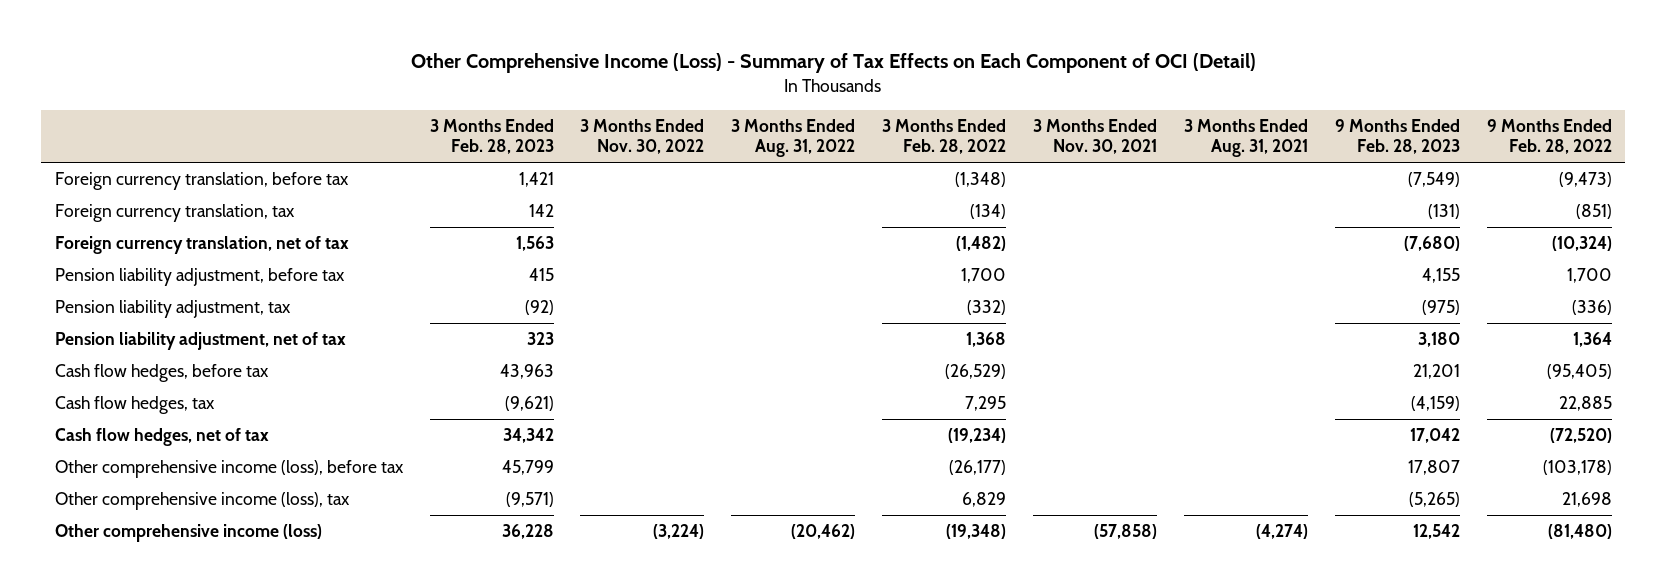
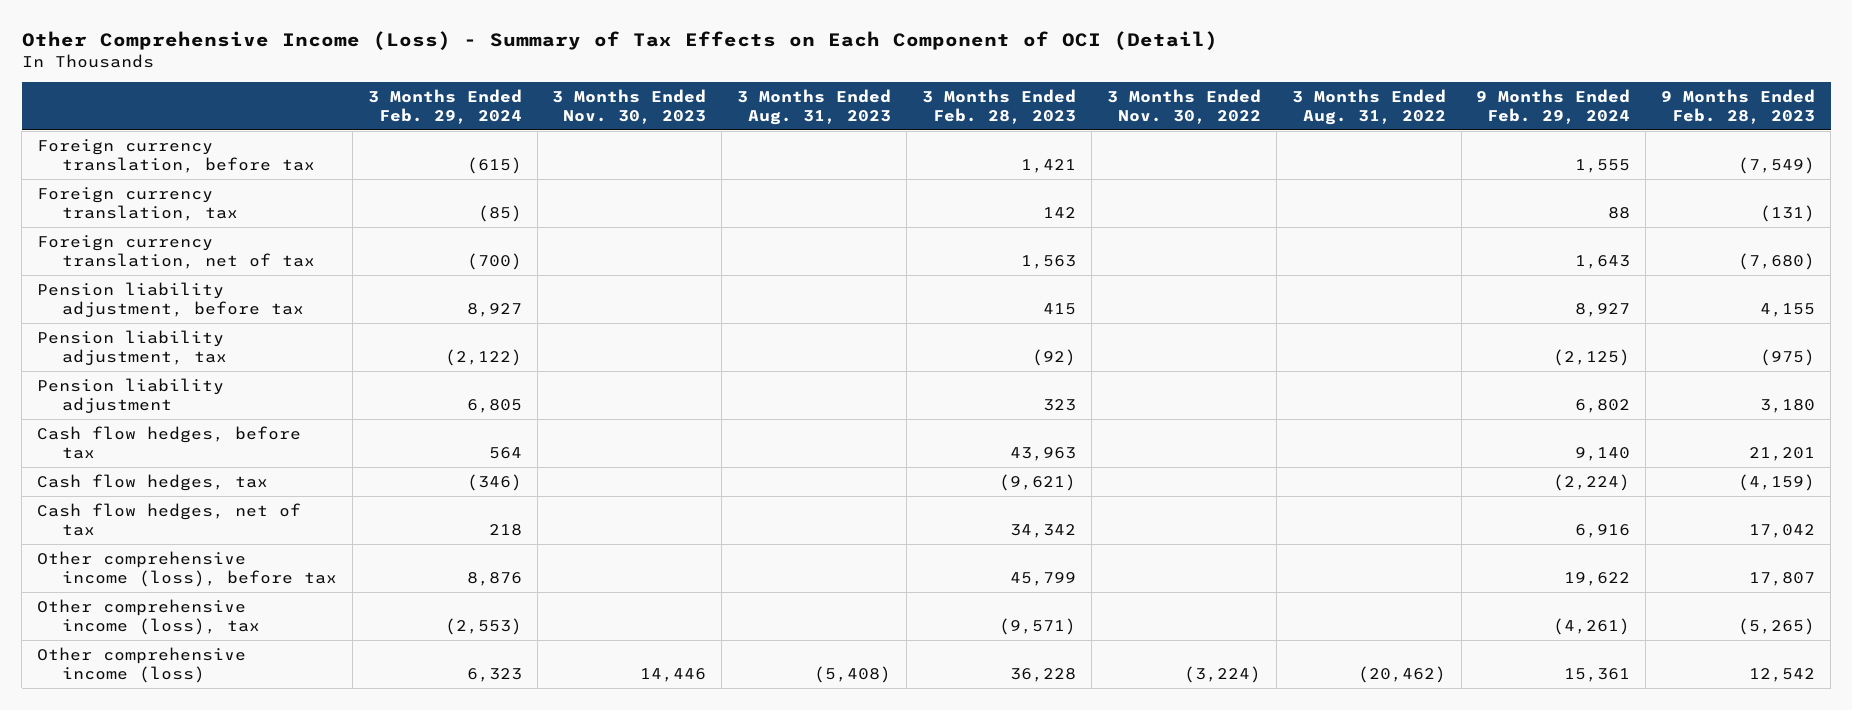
- | 3 Months Ended Feb. 28, 2023 | 3 Months Ended Nov. 30, 2022 | 3 Months Ended Aug. 31, 2022 | 3 Months Ended Feb. 28, 2022 | 3 Months Ended Nov. 30, 2021 | 3 Months Ended Aug. 31, 2021 | 9 Months Ended Feb. 28, 2023 | 9 Months Ended Feb. 28, 2022
+ | 3 Months Ended Feb. 29, 2024 | 3 Months Ended Nov. 30, 2023 | 3 Months Ended Aug. 31, 2023 | 3 Months Ended Feb. 28, 2023 | 3 Months Ended Nov. 30, 2022 | 3 Months Ended Aug. 31, 2022 | 9 Months Ended Feb. 29, 2024 | 9 Months Ended Feb. 28, 2023
- Pension liability adjustment, net of tax | 323 | | | 1,368 | | | 3,180 | 1,364
+ Pension liability adjustment | 6,805 | | | 323 | | | 6,802 | 3,180

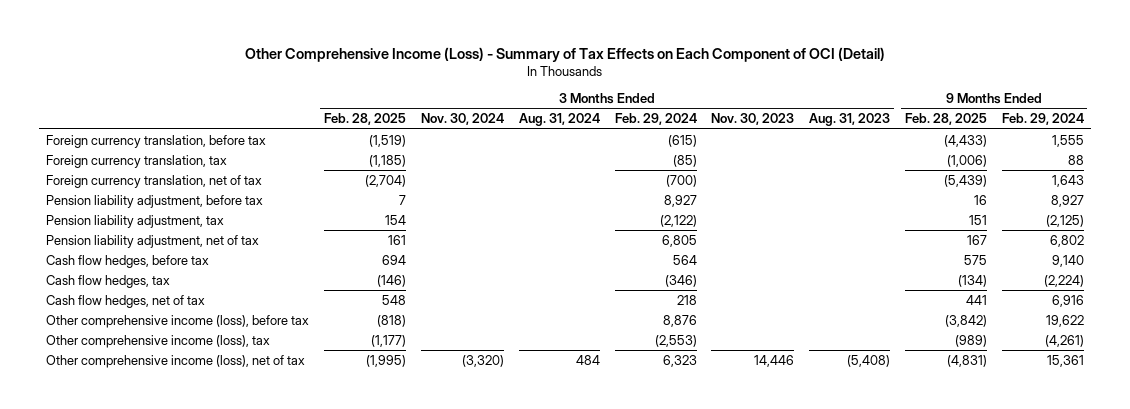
- | 3 Months Ended Feb. 29, 2024 | 3 Months Ended Nov. 30, 2023 | 3 Months Ended Aug. 31, 2023 | 3 Months Ended Feb. 28, 2023 | 3 Months Ended Nov. 30, 2022 | 3 Months Ended Aug. 31, 2022 | 9 Months Ended Feb. 29, 2024 | 9 Months Ended Feb. 28, 2023
+ | 3 Months Ended Feb. 28, 2025 | 3 Months Ended Nov. 30, 2024 | 3 Months Ended Aug. 31, 2024 | 3 Months Ended Feb. 29, 2024 | 3 Months Ended Nov. 30, 2023 | 3 Months Ended Aug. 31, 2023 | 9 Months Ended Feb. 28, 2025 | 9 Months Ended Feb. 29, 2024
- Pension liability adjustment | 6,805 | | | 323 | | | 6,802 | 3,180
+ Pension liability adjustment, net of tax | 161 | | | 6,805 | | | 167 | 6,802
- Other comprehensive income (loss) | 6,323 | 14,446 | (5,408) | 36,228 | (3,224) | (20,462) | 15,361 | 12,542
+ Other comprehensive income (loss), net of tax | (1,995) | (3,320) | 484 | 6,323 | 14,446 | (5,408) | (4,831) | 15,361

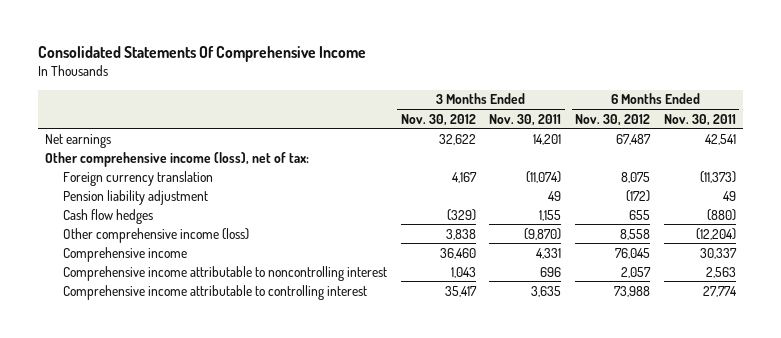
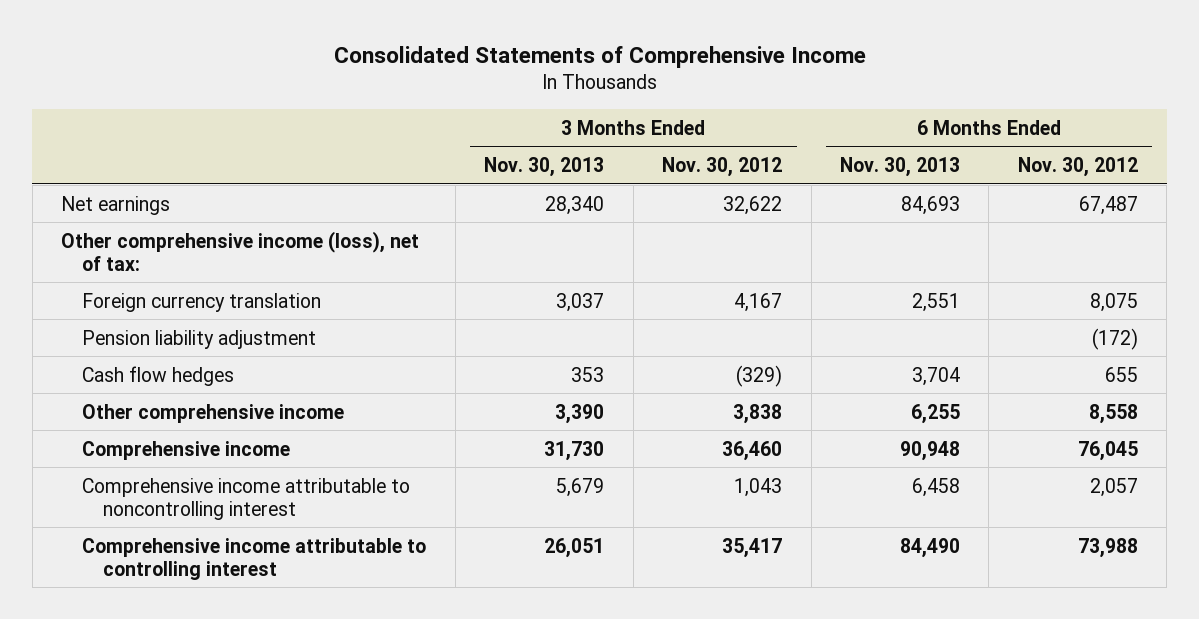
- Consolidated Statements Of Comprehensive Income
+ Consolidated Statements of Comprehensive Income
- | 3 Months Ended Nov. 30, 2012 | 3 Months Ended Nov. 30, 2011 | 6 Months Ended Nov. 30, 2012 | 6 Months Ended Nov. 30, 2011
+ | 3 Months Ended Nov. 30, 2013 | 3 Months Ended Nov. 30, 2012 | 6 Months Ended Nov. 30, 2013 | 6 Months Ended Nov. 30, 2012
- Other comprehensive income (loss) | 3,838 | (9,870) | 8,558 | (12,204)
+ Other comprehensive income | 3,390 | 3,838 | 6,255 | 8,558

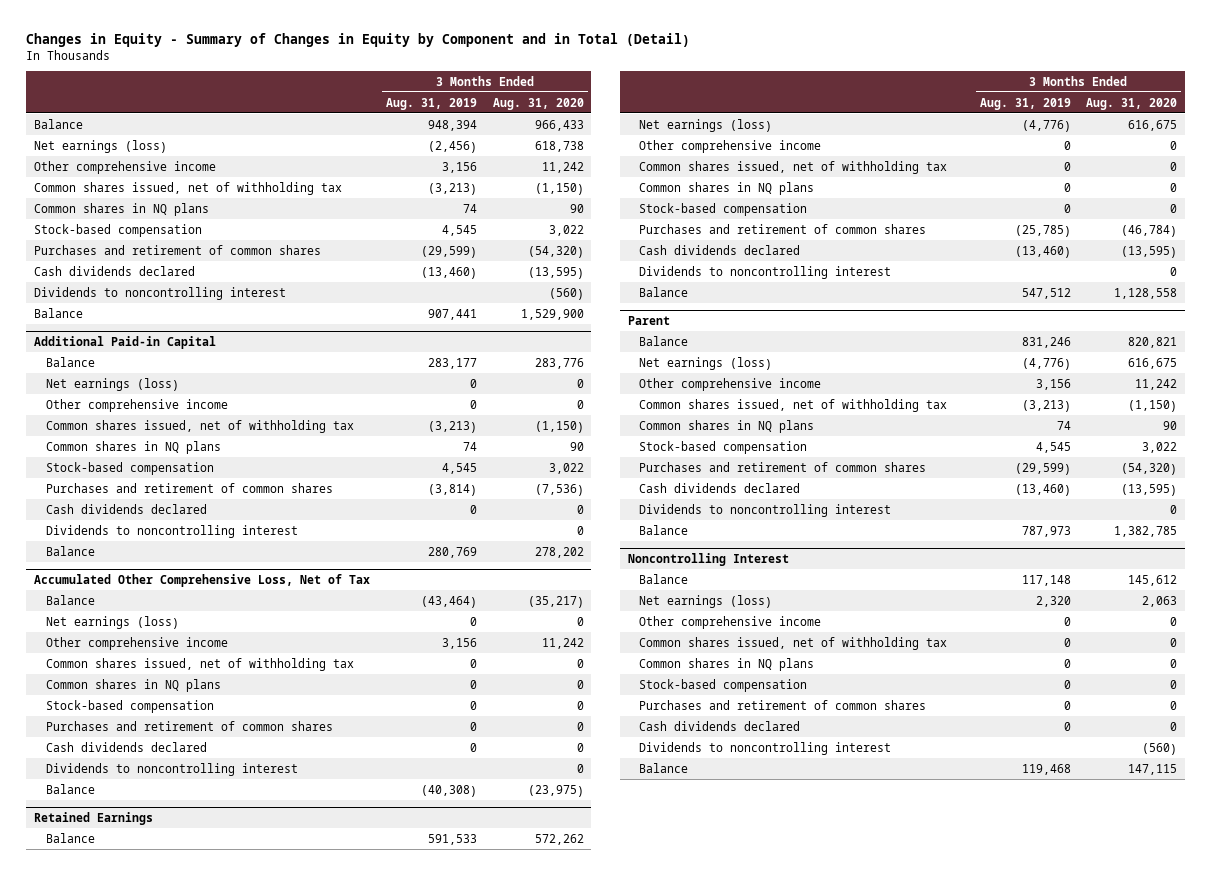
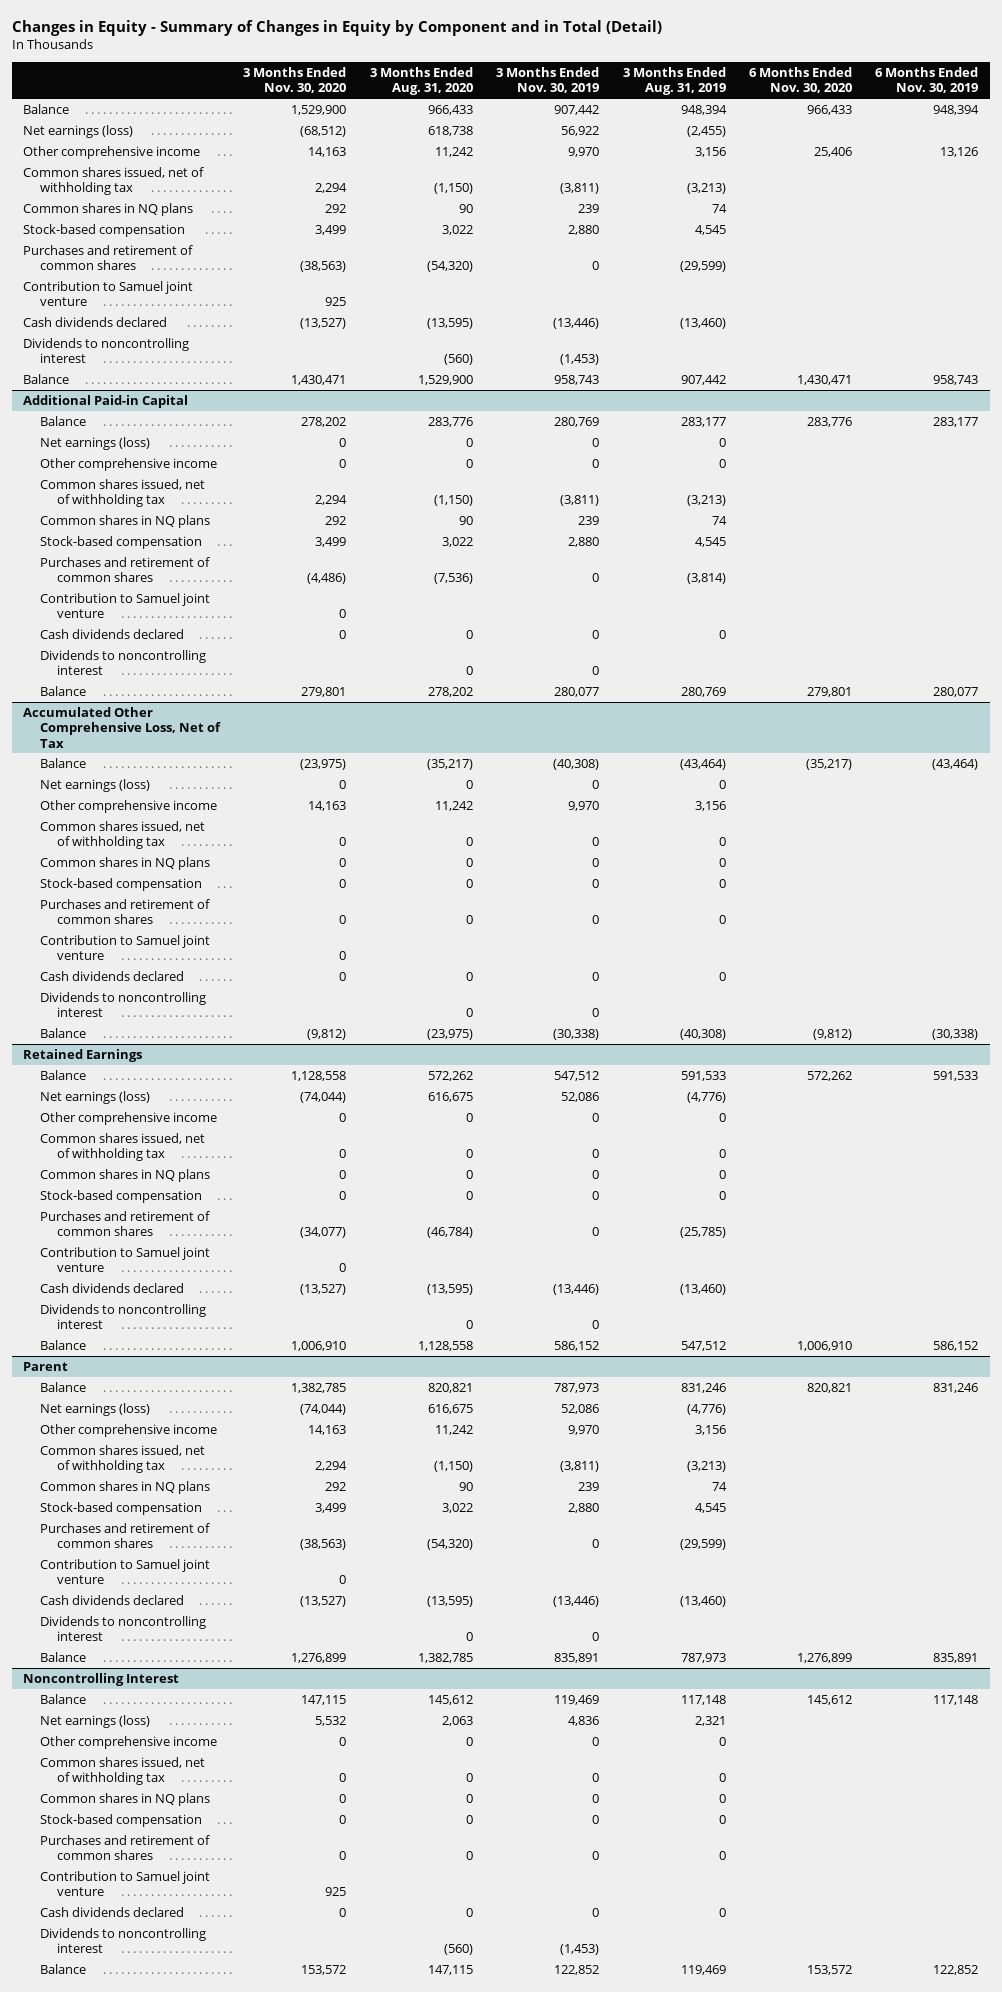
- | 3 Months Ended Aug. 31, 2019 | 3 Months Ended Aug. 31, 2020
+ | 3 Months Ended Nov. 30, 2020 | 3 Months Ended Aug. 31, 2020 | 3 Months Ended Nov. 30, 2019 | 3 Months Ended Aug. 31, 2019 | 6 Months Ended Nov. 30, 2020 | 6 Months Ended Nov. 30, 2019
- Net earnings (loss) | (2,456) | 618,738
+ Net earnings (loss) | (68,512) | 618,738 | 56,922 | (2,455) | |
+ Contribution to Samuel joint venture | 925 | | | | |
- Balance | 907,441 | 1,529,900
+ Balance | 1,430,471 | 1,529,900 | 958,743 | 907,442 | 1,430,471 | 958,743
@ Additional Paid-in Capital
+ Contribution to Samuel joint venture | 0 | | | | |
@ Accumulated Other Comprehensive Loss, Net of Tax
+ Contribution to Samuel joint venture | 0 | | | | |
@ Retained Earnings
+ Contribution to Samuel joint venture | 0 | | | | |
@ Parent
+ Contribution to Samuel joint venture | 0 | | | | |
@ Noncontrolling Interest
- Net earnings (loss) | 2,320 | 2,063
+ Net earnings (loss) | 5,532 | 2,063 | 4,836 | 2,321 | |
+ Contribution to Samuel joint venture | 925 | | | | |
- Balance | 119,468 | 147,115
+ Balance | 153,572 | 147,115 | 122,852 | 119,469 | 153,572 | 122,852

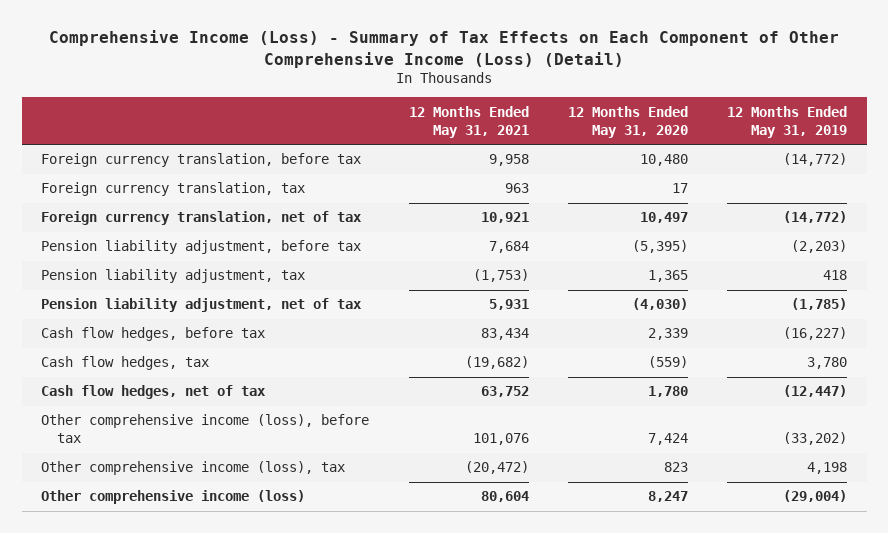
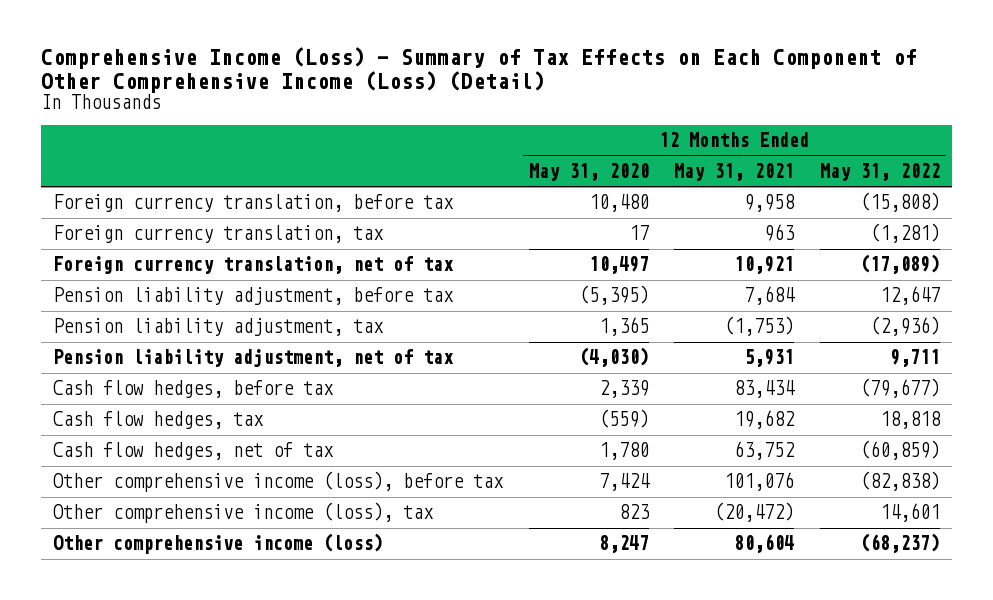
- | 12 Months Ended May 31, 2021 | 12 Months Ended May 31, 2020 | 12 Months Ended May 31, 2019
+ | 12 Months Ended May 31, 2020 | 12 Months Ended May 31, 2021 | 12 Months Ended May 31, 2022
- Cash flow hedges, tax | (19,682) | (559) | 3,780
+ Cash flow hedges, tax | (559) | 19,682 | 18,818

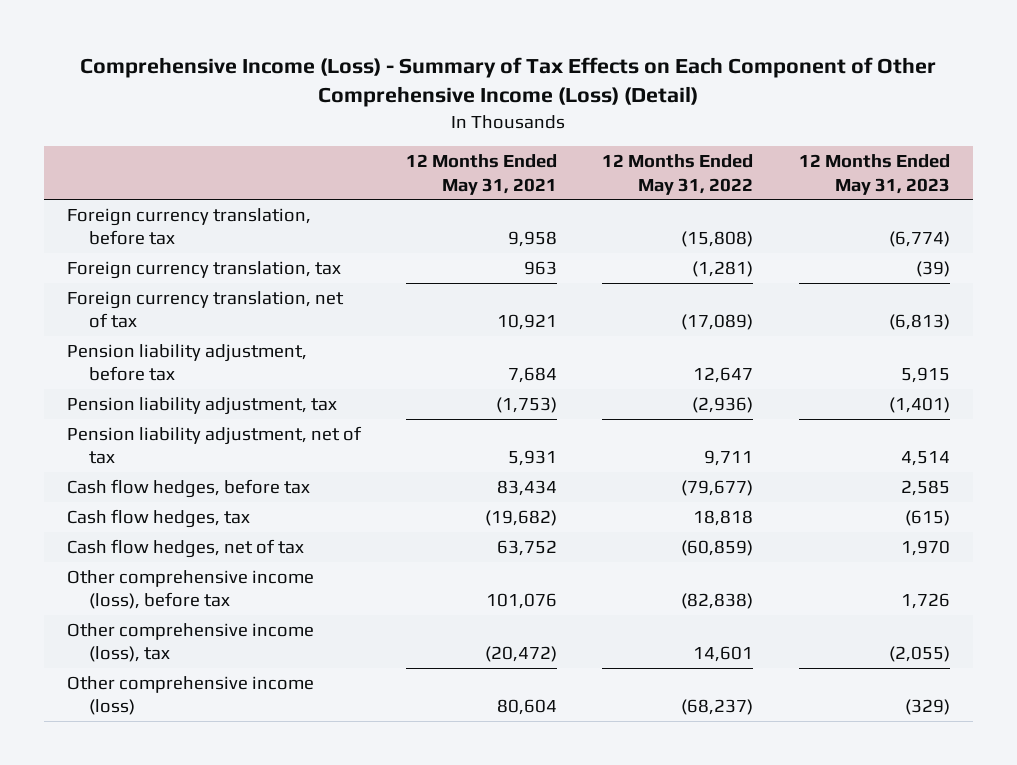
- | 12 Months Ended May 31, 2020 | 12 Months Ended May 31, 2021 | 12 Months Ended May 31, 2022
+ | 12 Months Ended May 31, 2021 | 12 Months Ended May 31, 2022 | 12 Months Ended May 31, 2023
- Cash flow hedges, tax | (559) | 19,682 | 18,818
+ Cash flow hedges, tax | (19,682) | 18,818 | (615)

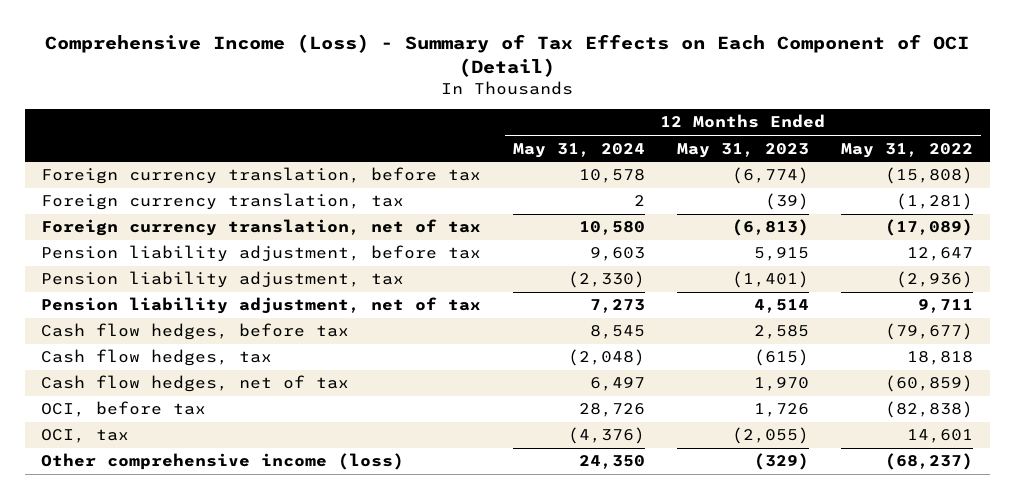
- Comprehensive Income (Loss) - Summary of Tax Effects on Each Component of Other Comprehensive Income (Loss) (Detail)
+ Comprehensive Income (Loss) - Summary of Tax Effects on Each Component of OCI (Detail)
- | 12 Months Ended May 31, 2021 | 12 Months Ended May 31, 2022 | 12 Months Ended May 31, 2023
+ | 12 Months Ended May 31, 2024 | 12 Months Ended May 31, 2023 | 12 Months Ended May 31, 2022
- Other comprehensive income (loss), before tax | 101,076 | (82,838) | 1,726
- Other comprehensive income (loss), tax | (20,472) | 14,601 | (2,055)
+ OCI, before tax | 28,726 | 1,726 | (82,838)
+ OCI, tax | (4,376) | (2,055) | 14,601

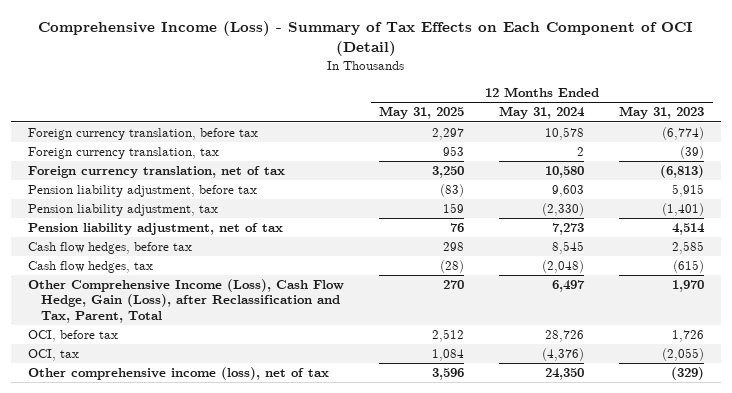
- | 12 Months Ended May 31, 2024 | 12 Months Ended May 31, 2023 | 12 Months Ended May 31, 2022
+ | 12 Months Ended May 31, 2025 | 12 Months Ended May 31, 2024 | 12 Months Ended May 31, 2023
- Cash flow hedges, net of tax | 6,497 | 1,970 | (60,859)
+ Other Comprehensive Income (Loss), Cash Flow Hedge, Gain (Loss), after Reclassification and Tax, Parent, Total | 270 | 6,497 | 1,970
- Other comprehensive income (loss) | 24,350 | (329) | (68,237)
+ Other comprehensive income (loss), net of tax | 3,596 | 24,350 | (329)

